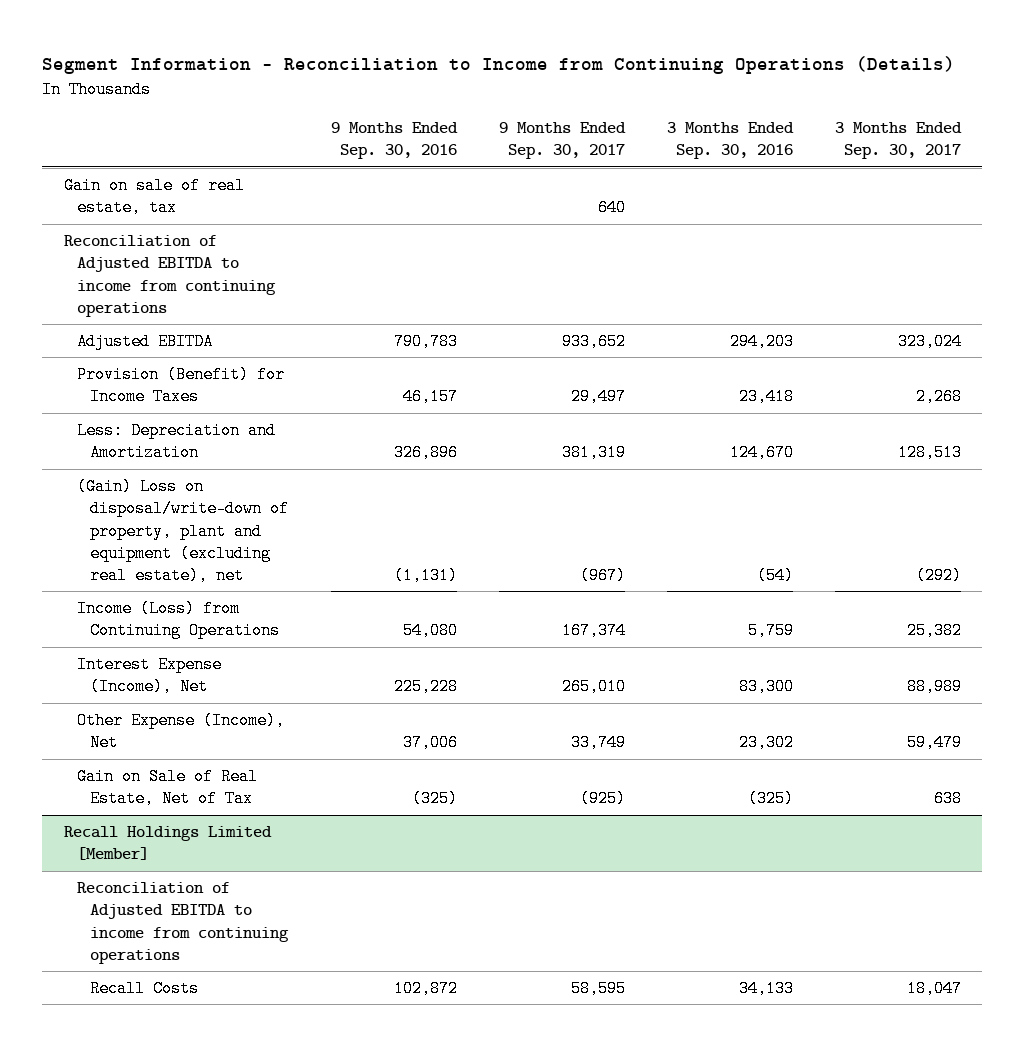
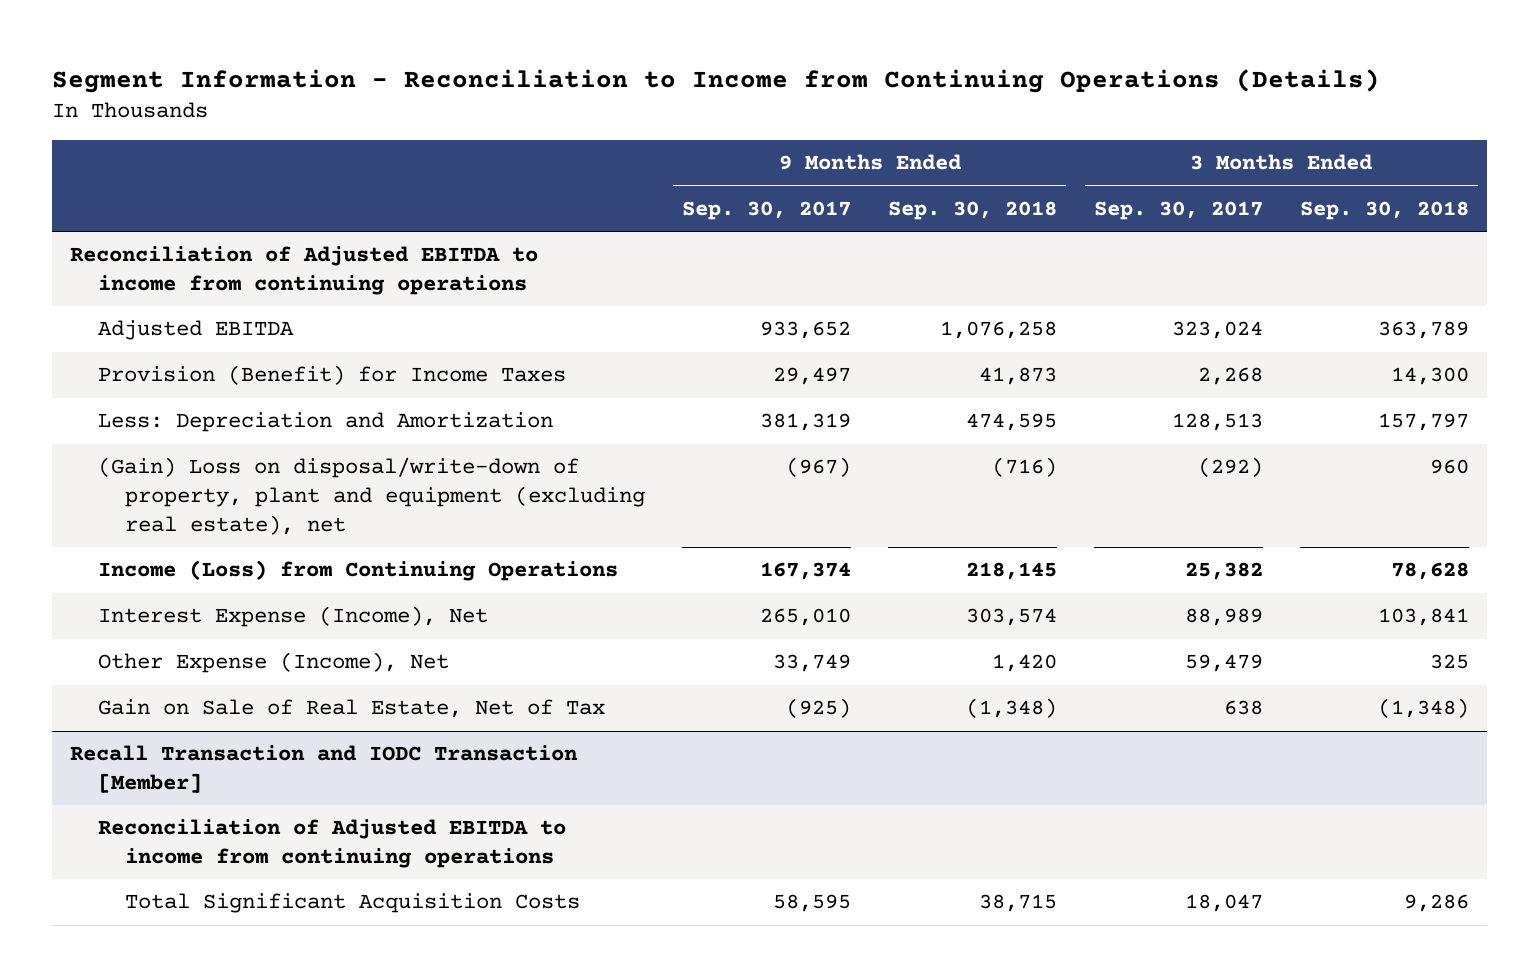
- | 9 Months Ended Sep. 30, 2016 | 9 Months Ended Sep. 30, 2017 | 3 Months Ended Sep. 30, 2016 | 3 Months Ended Sep. 30, 2017
+ | 9 Months Ended Sep. 30, 2017 | 9 Months Ended Sep. 30, 2018 | 3 Months Ended Sep. 30, 2017 | 3 Months Ended Sep. 30, 2018
- Gain on sale of real estate, tax | | 640 | |
- Recall Holdings Limited [Member]
+ Recall Transaction and IODC Transaction [Member]
- Recall Costs | 102,872 | 58,595 | 34,133 | 18,047
+ Total Significant Acquisition Costs | 58,595 | 38,715 | 18,047 | 9,286

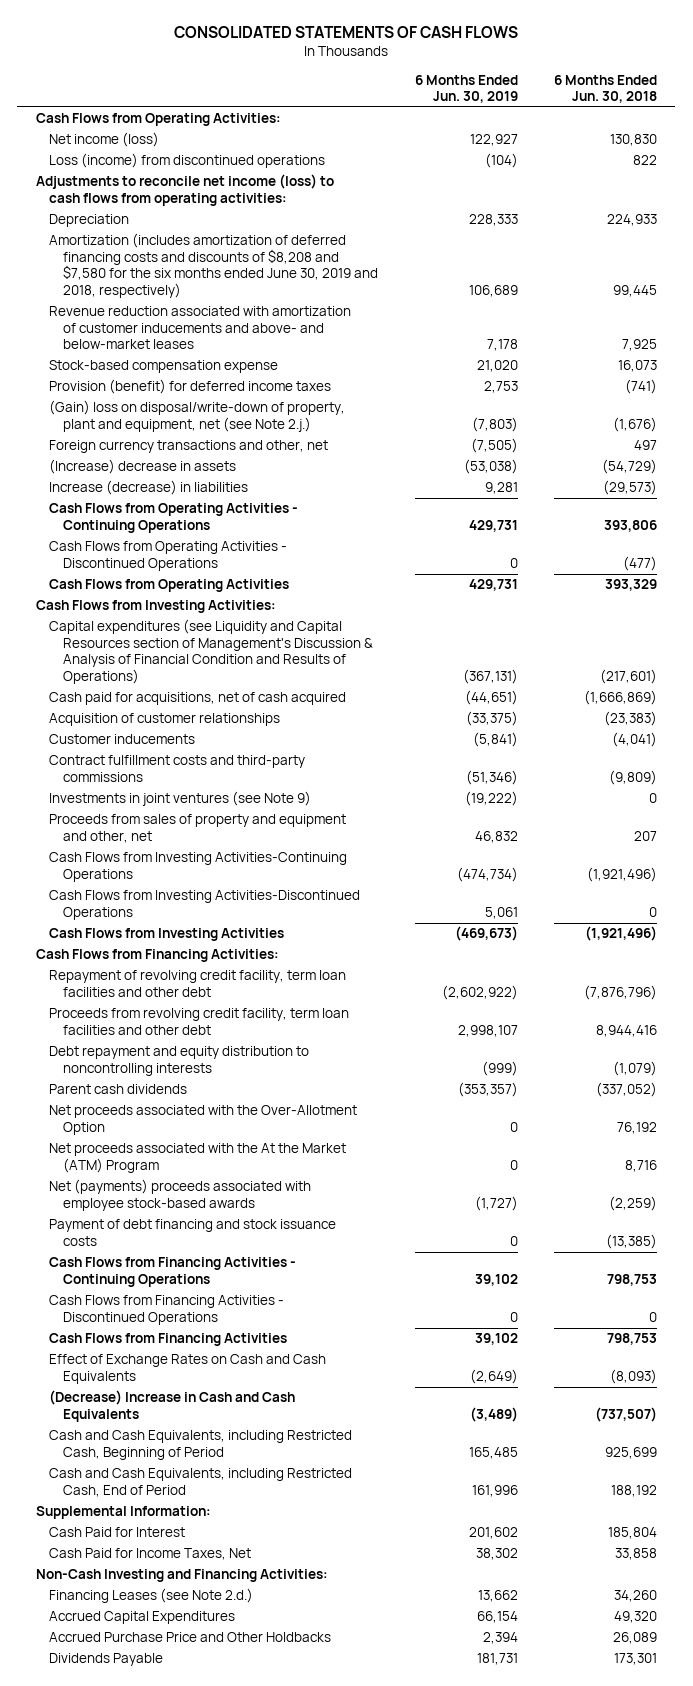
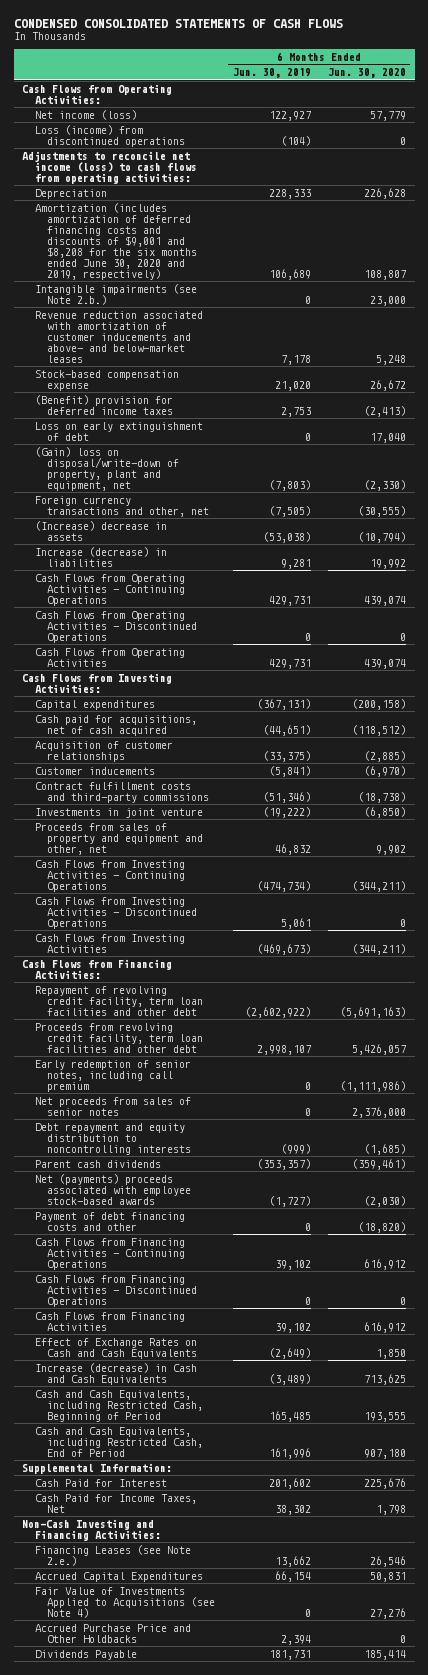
- CONSOLIDATED STATEMENTS OF CASH FLOWS
+ CONDENSED CONSOLIDATED STATEMENTS OF CASH FLOWS
- | 6 Months Ended Jun. 30, 2019 | 6 Months Ended Jun. 30, 2018
+ | 6 Months Ended Jun. 30, 2019 | 6 Months Ended Jun. 30, 2020
- Amortization (includes amortization of deferred financing costs and discounts of $8,208 and $7,580 for the six months ended June 30, 2019 and 2018, respectively) | 106,689 | 99,445
+ Amortization (includes amortization of deferred financing costs and discounts of $9,001 and $8,208 for the six months ended June 30, 2020 and 2019, respectively) | 106,689 | 108,807
+ Intangible impairments (see Note 2.b.) | 0 | 23,000
- Provision (benefit) for deferred income taxes | 2,753 | (741)
- (Gain) loss on disposal/write-down of property, plant and equipment, net (see Note 2.j.) | (7,803) | (1,676)
+ (Benefit) provision for deferred income taxes | 2,753 | (2,413)
+ Loss on early extinguishment of debt | 0 | 17,040
+ (Gain) loss on disposal/write-down of property, plant and equipment, net | (7,803) | (2,330)
- Capital expenditures (see Liquidity and Capital Resources section of Management's Discussion & Analysis of Financial Condition and Results of Operations) | (367,131) | (217,601)
+ Capital expenditures | (367,131) | (200,158)
- Investments in joint ventures (see Note 9) | (19,222) | 0
+ Investments in joint venture | (19,222) | (6,850)
- Cash Flows from Investing Activities-Continuing Operations | (474,734) | (1,921,496)
- Cash Flows from Investing Activities-Discontinued Operations | 5,061 | 0
+ Cash Flows from Investing Activities - Continuing Operations | (474,734) | (344,211)
+ Cash Flows from Investing Activities - Discontinued Operations | 5,061 | 0
+ Early redemption of senior notes, including call premium | 0 | (1,111,986)
+ Net proceeds from sales of senior notes | 0 | 2,376,000
- Net proceeds associated with the Over-Allotment Option | 0 | 76,192
- Net proceeds associated with the At the Market (ATM) Program | 0 | 8,716
- Payment of debt financing and stock issuance costs | 0 | (13,385)
+ Payment of debt financing costs and other | 0 | (18,820)
- (Decrease) Increase in Cash and Cash Equivalents | (3,489) | (737,507)
+ Increase (decrease) in Cash and Cash Equivalents | (3,489) | 713,625
- Financing Leases (see Note 2.d.) | 13,662 | 34,260
+ Financing Leases (see Note 2.e.) | 13,662 | 26,546
+ Fair Value of Investments Applied to Acquisitions (see Note 4) | 0 | 27,276

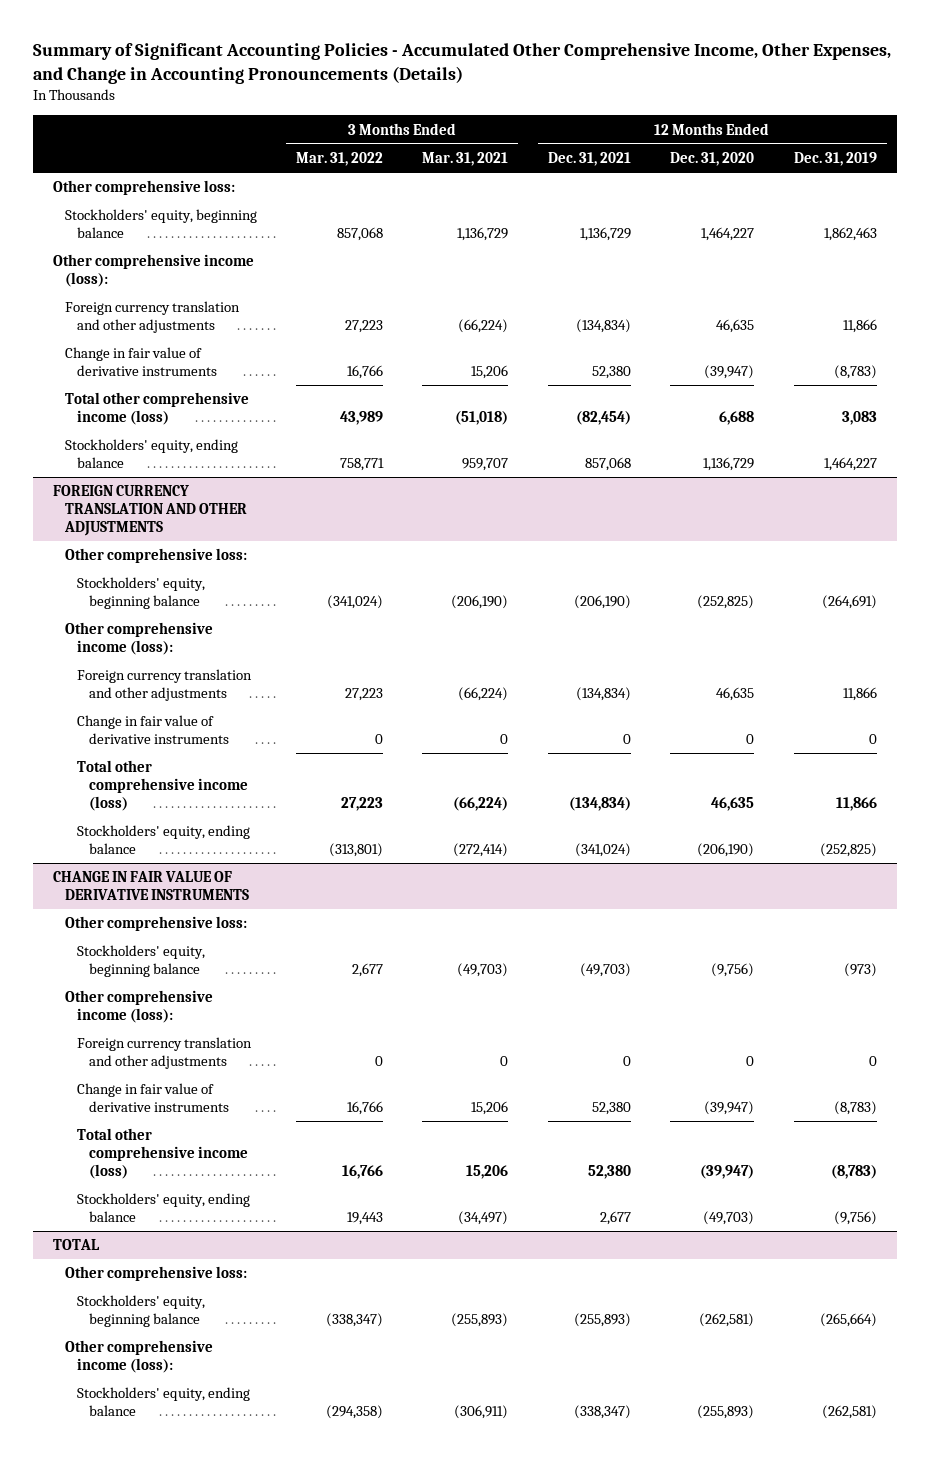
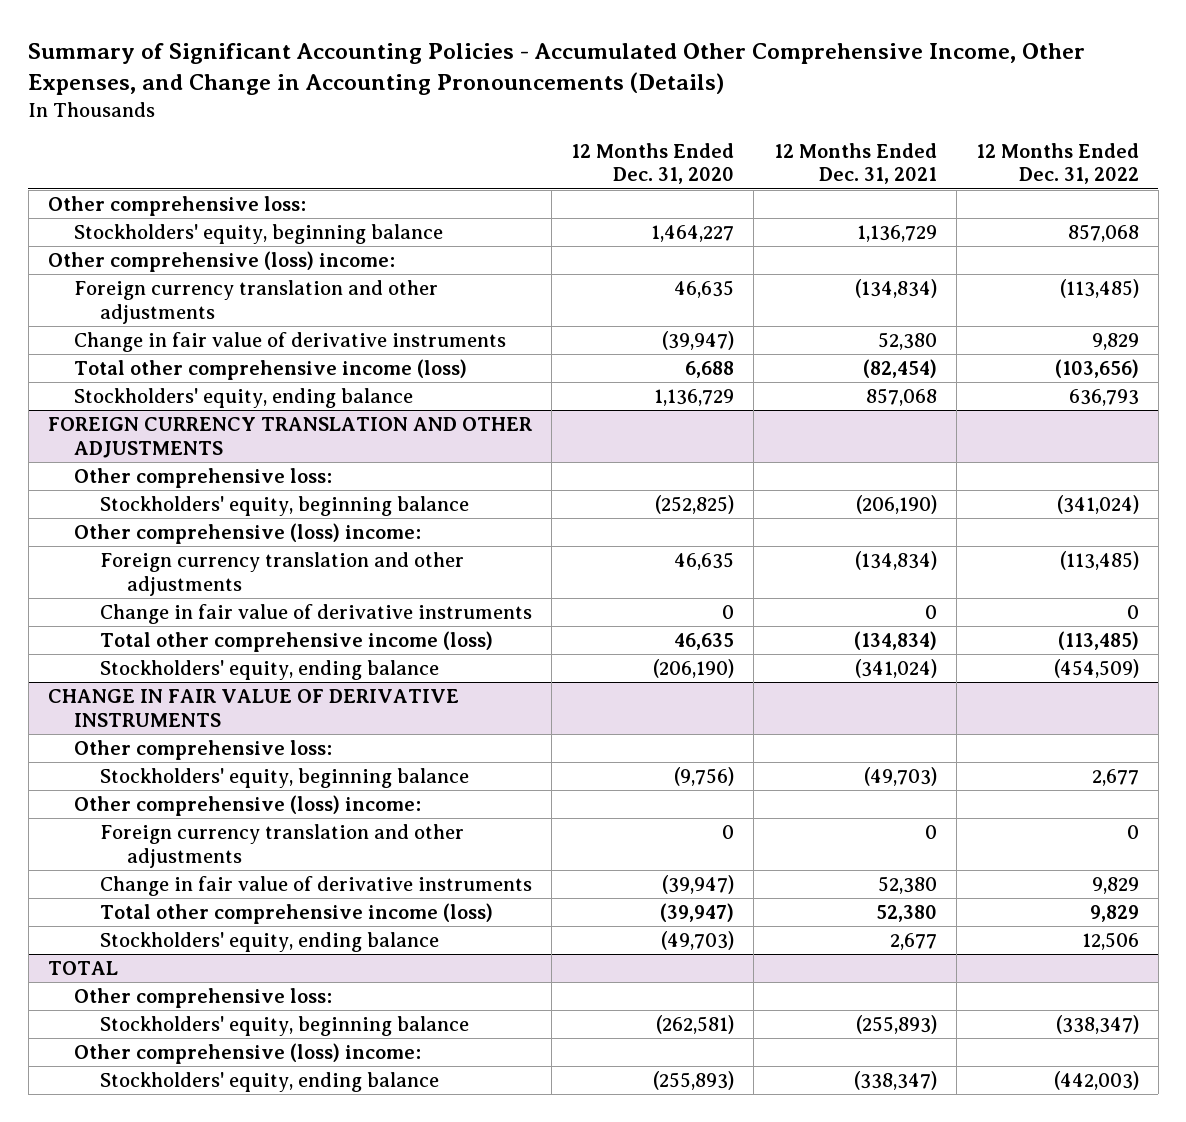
- | 3 Months Ended Mar. 31, 2022 | 3 Months Ended Mar. 31, 2021 | 12 Months Ended Dec. 31, 2021 | 12 Months Ended Dec. 31, 2020 | 12 Months Ended Dec. 31, 2019
+ | 12 Months Ended Dec. 31, 2020 | 12 Months Ended Dec. 31, 2021 | 12 Months Ended Dec. 31, 2022
- Other comprehensive income (loss):
+ Other comprehensive (loss) income:
@ FOREIGN CURRENCY TRANSLATION AND OTHER ADJUSTMENTS
- Other comprehensive income (loss):
+ Other comprehensive (loss) income:
@ CHANGE IN FAIR VALUE OF DERIVATIVE INSTRUMENTS
- Other comprehensive income (loss):
+ Other comprehensive (loss) income:
@ TOTAL
- Other comprehensive income (loss):
+ Other comprehensive (loss) income:

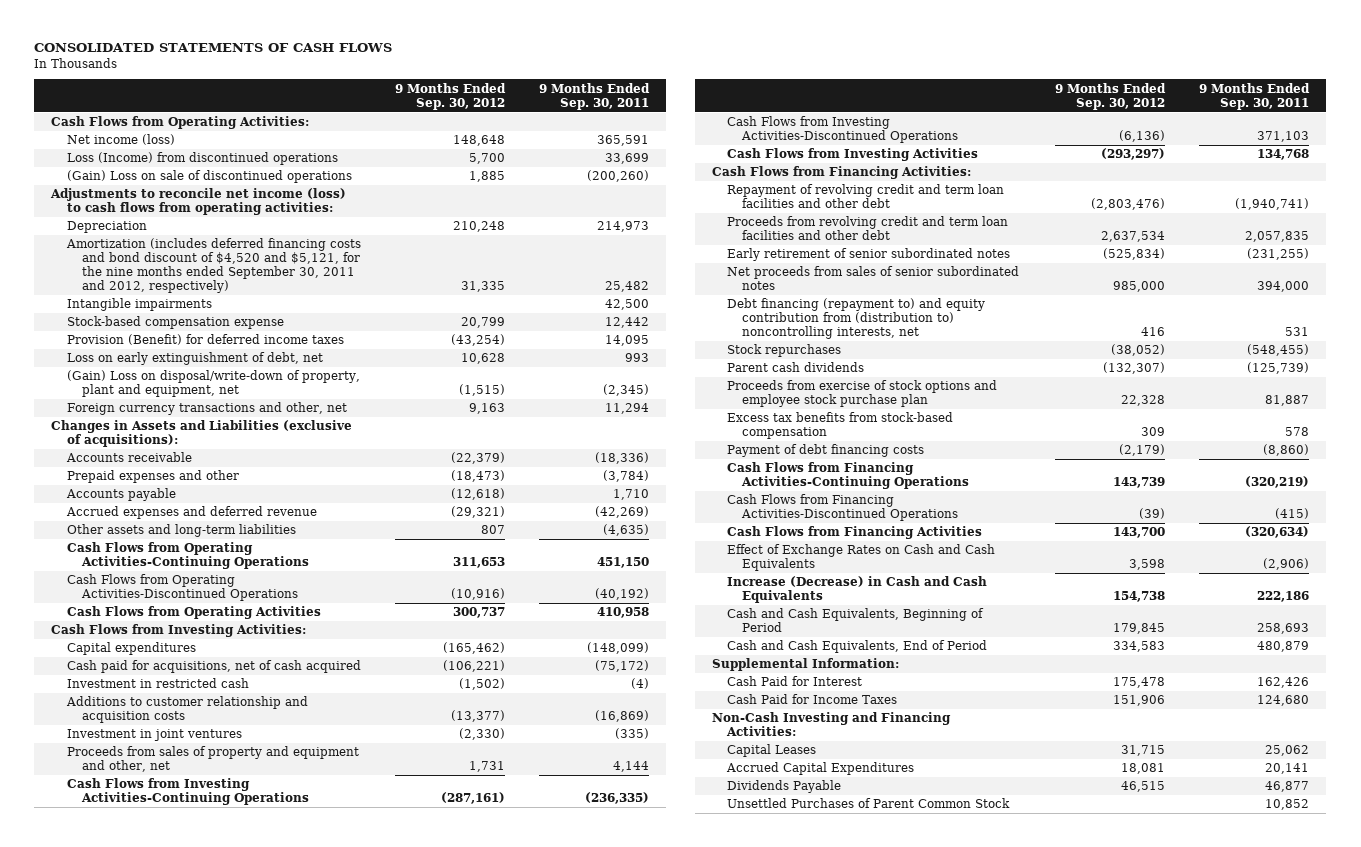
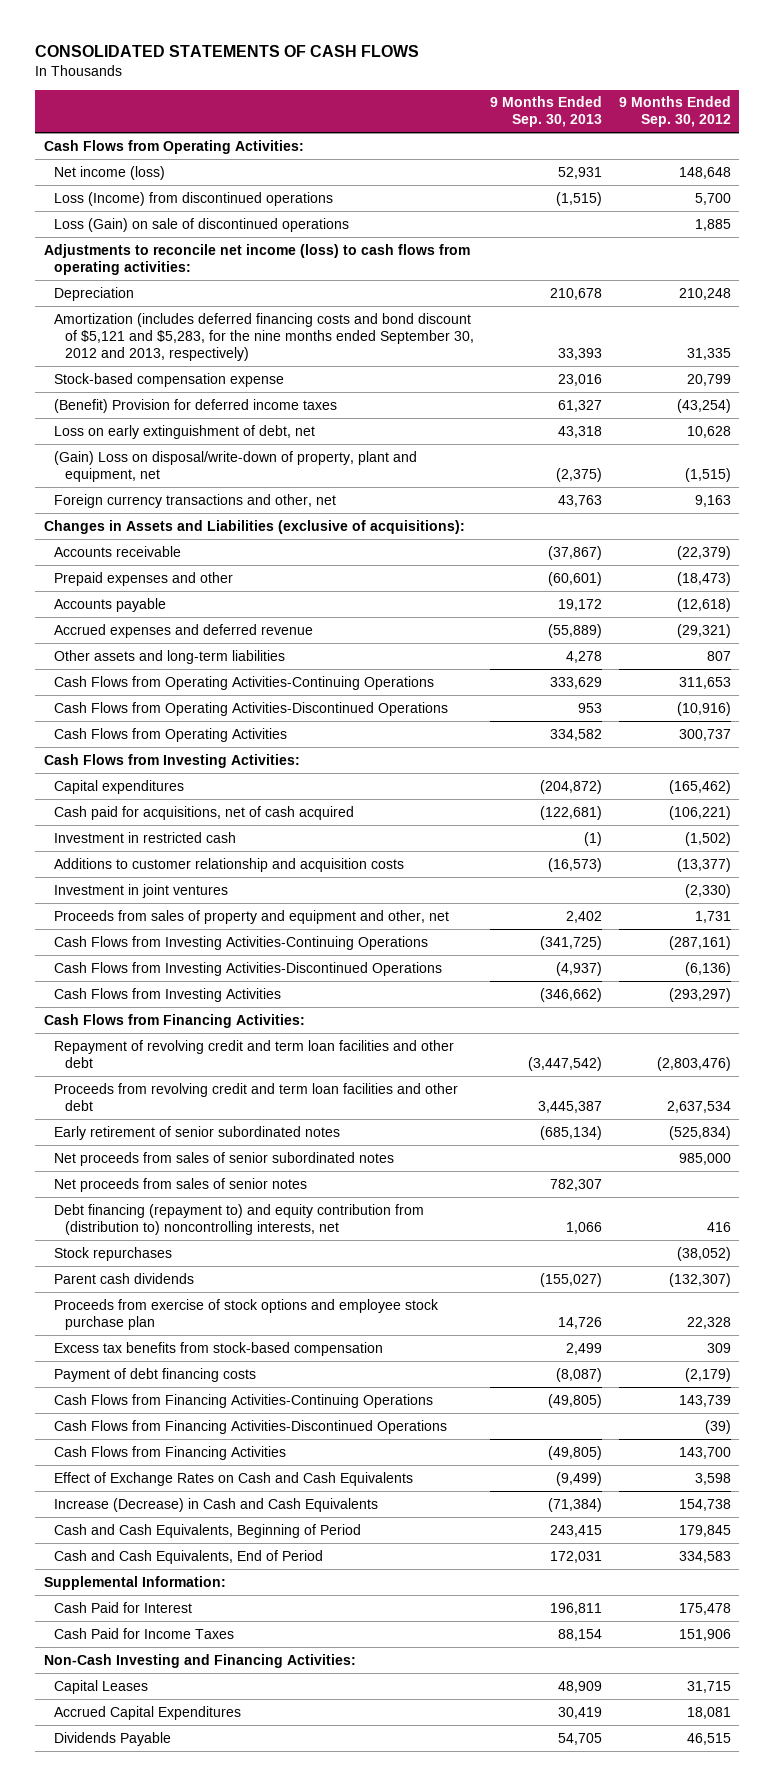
- | 9 Months Ended Sep. 30, 2012 | 9 Months Ended Sep. 30, 2011
+ | 9 Months Ended Sep. 30, 2013 | 9 Months Ended Sep. 30, 2012
- (Gain) Loss on sale of discontinued operations | 1,885 | (200,260)
+ Loss (Gain) on sale of discontinued operations | | 1,885
- Amortization (includes deferred financing costs and bond discount of $4,520 and $5,121, for the nine months ended September 30, 2011 and 2012, respectively) | 31,335 | 25,482
- Intangible impairments | | 42,500
+ Amortization (includes deferred financing costs and bond discount of $5,121 and $5,283, for the nine months ended September 30, 2012 and 2013, respectively) | 33,393 | 31,335
- Provision (Benefit) for deferred income taxes | (43,254) | 14,095
+ (Benefit) Provision for deferred income taxes | 61,327 | (43,254)
+ Net proceeds from sales of senior notes | 782,307 |
- Unsettled Purchases of Parent Common Stock | | 10,852

